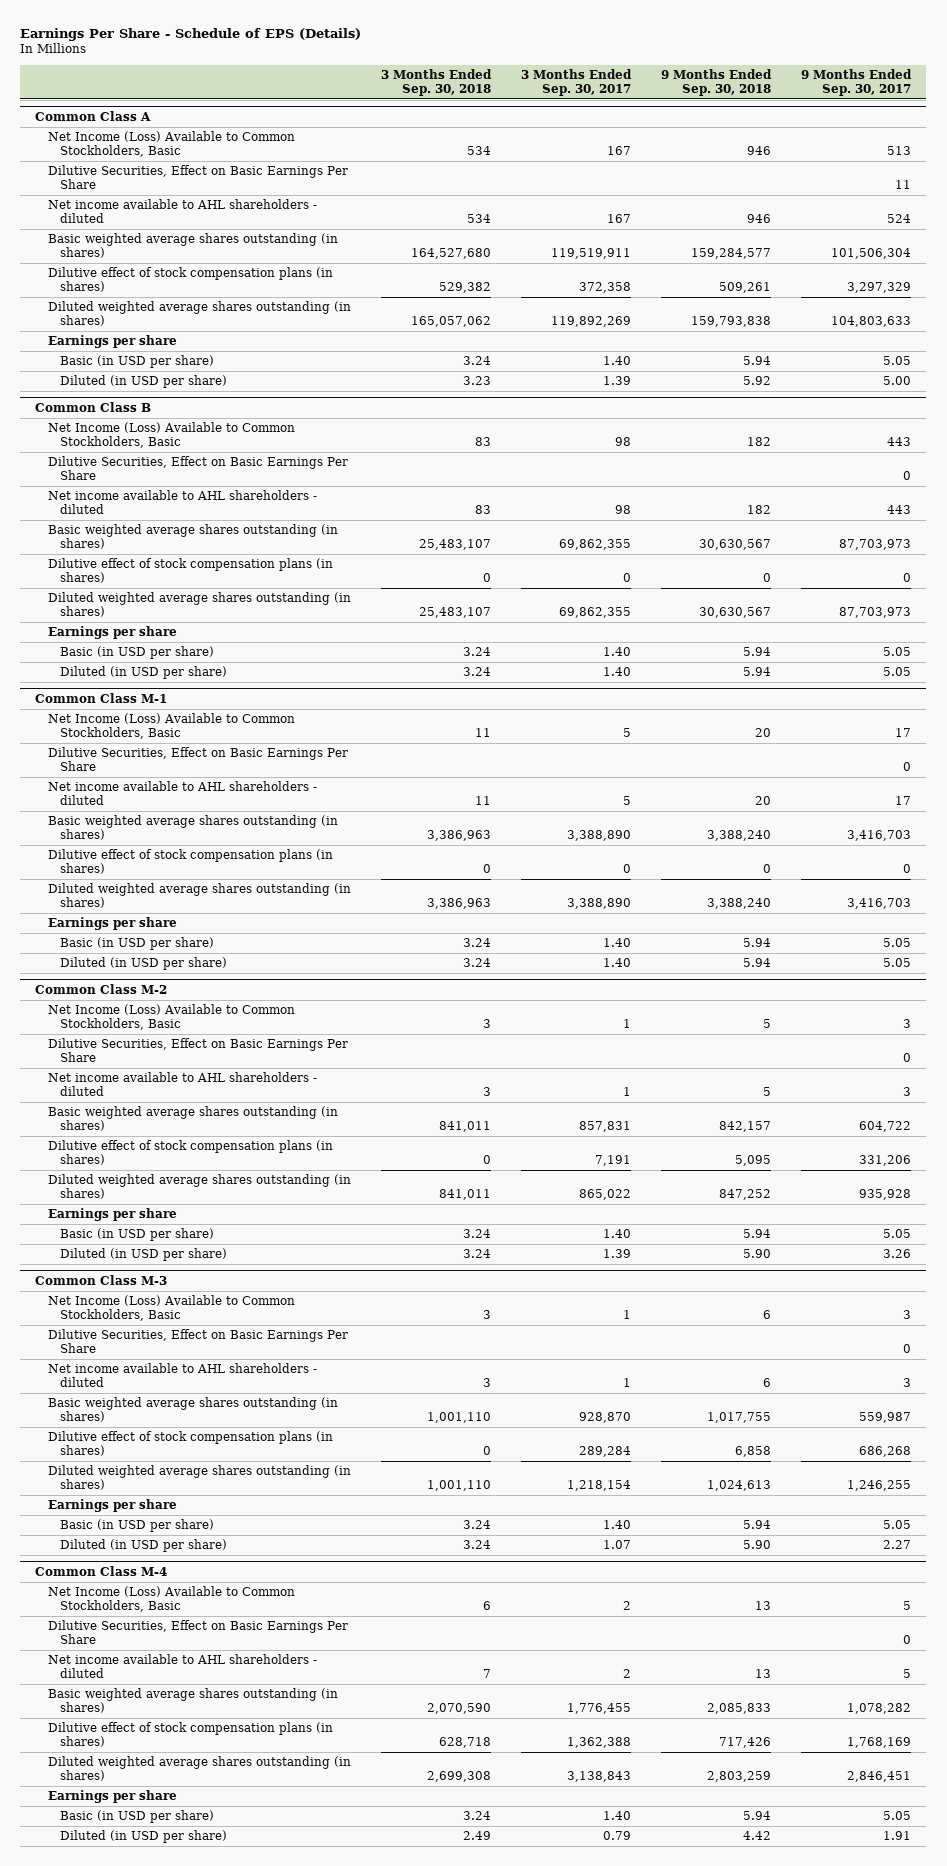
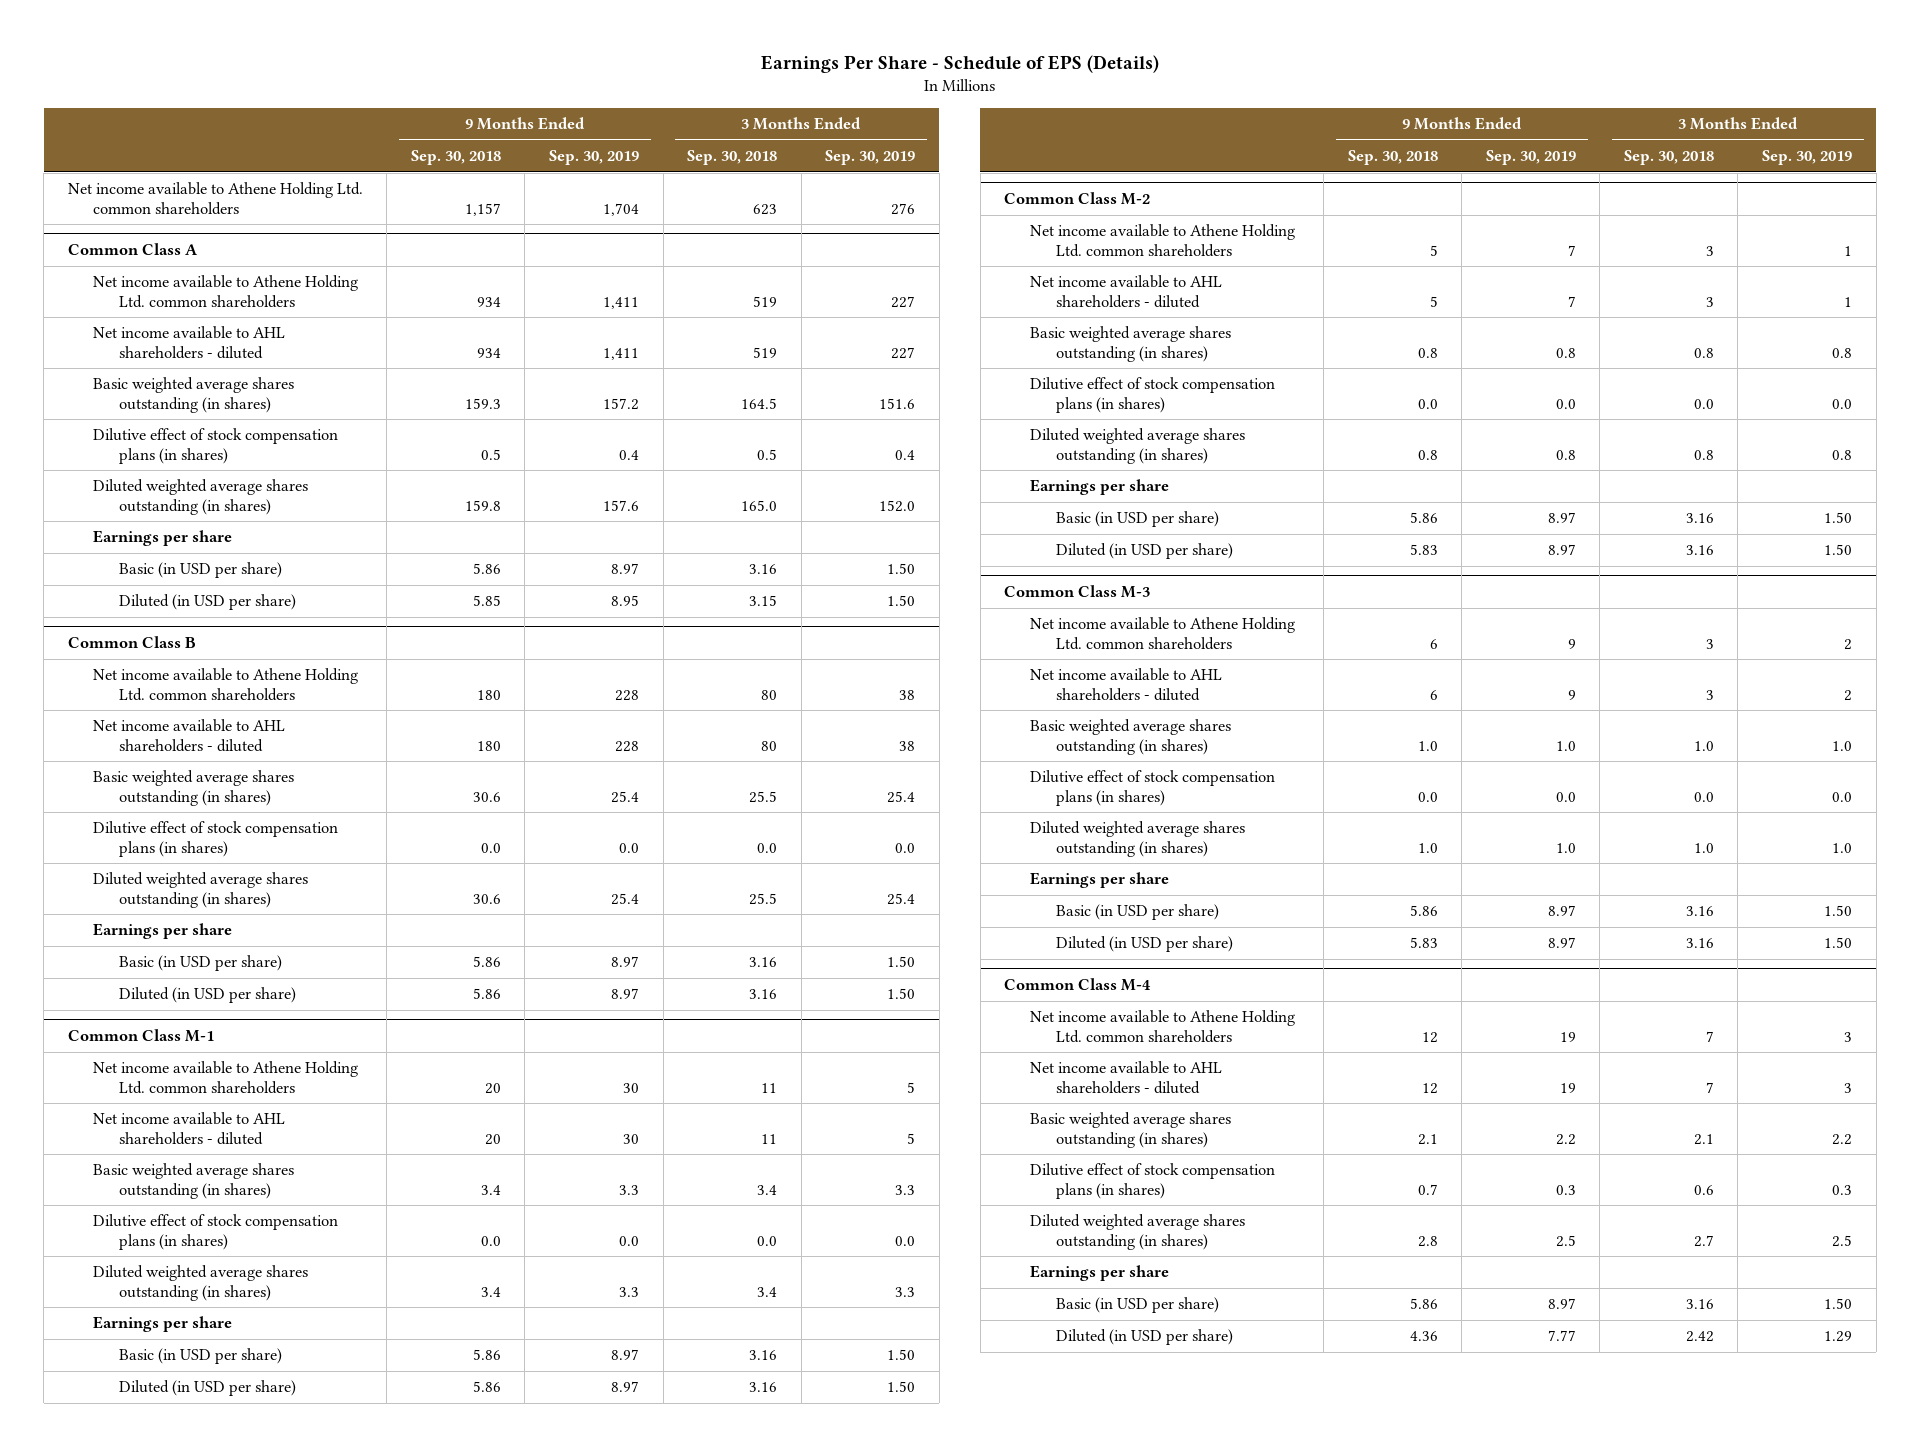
- | 3 Months Ended Sep. 30, 2018 | 3 Months Ended Sep. 30, 2017 | 9 Months Ended Sep. 30, 2018 | 9 Months Ended Sep. 30, 2017
+ | 9 Months Ended Sep. 30, 2018 | 9 Months Ended Sep. 30, 2019 | 3 Months Ended Sep. 30, 2018 | 3 Months Ended Sep. 30, 2019
+ Net income available to Athene Holding Ltd. common shareholders | 1,157 | 1,704 | 623 | 276
@ Common Class A
- Net Income (Loss) Available to Common Stockholders, Basic | 534 | 167 | 946 | 513
- Dilutive Securities, Effect on Basic Earnings Per Share | | | | 11
- Net income available to AHL shareholders - diluted | 534 | 167 | 946 | 524
- Basic weighted average shares outstanding (in shares) | 164,527,680 | 119,519,911 | 159,284,577 | 101,506,304
- Dilutive effect of stock compensation plans (in shares) | 529,382 | 372,358 | 509,261 | 3,297,329
- Diluted weighted average shares outstanding (in shares) | 165,057,062 | 119,892,269 | 159,793,838 | 104,803,633
+ Net income available to Athene Holding Ltd. common shareholders | 934 | 1,411 | 519 | 227
+ Net income available to AHL shareholders - diluted | 934 | 1,411 | 519 | 227
+ Basic weighted average shares outstanding (in shares) | 159.3 | 157.2 | 164.5 | 151.6
+ Dilutive effect of stock compensation plans (in shares) | 0.5 | 0.4 | 0.5 | 0.4
+ Diluted weighted average shares outstanding (in shares) | 159.8 | 157.6 | 165.0 | 152.0
- Basic (in USD per share) | 3.24 | 1.40 | 5.94 | 5.05
- Diluted (in USD per share) | 3.23 | 1.39 | 5.92 | 5.00
+ Basic (in USD per share) | 5.86 | 8.97 | 3.16 | 1.50
+ Diluted (in USD per share) | 5.85 | 8.95 | 3.15 | 1.50
@ Common Class B
- Net Income (Loss) Available to Common Stockholders, Basic | 83 | 98 | 182 | 443
- Dilutive Securities, Effect on Basic Earnings Per Share | | | | 0
- Net income available to AHL shareholders - diluted | 83 | 98 | 182 | 443
- Basic weighted average shares outstanding (in shares) | 25,483,107 | 69,862,355 | 30,630,567 | 87,703,973
- Dilutive effect of stock compensation plans (in shares) | 0 | 0 | 0 | 0
- Diluted weighted average shares outstanding (in shares) | 25,483,107 | 69,862,355 | 30,630,567 | 87,703,973
+ Net income available to Athene Holding Ltd. common shareholders | 180 | 228 | 80 | 38
+ Net income available to AHL shareholders - diluted | 180 | 228 | 80 | 38
+ Basic weighted average shares outstanding (in shares) | 30.6 | 25.4 | 25.5 | 25.4
+ Dilutive effect of stock compensation plans (in shares) | 0.0 | 0.0 | 0.0 | 0.0
+ Diluted weighted average shares outstanding (in shares) | 30.6 | 25.4 | 25.5 | 25.4
- Basic (in USD per share) | 3.24 | 1.40 | 5.94 | 5.05
- Diluted (in USD per share) | 3.24 | 1.40 | 5.94 | 5.05
+ Basic (in USD per share) | 5.86 | 8.97 | 3.16 | 1.50
+ Diluted (in USD per share) | 5.86 | 8.97 | 3.16 | 1.50
@ Common Class M-1
- Net Income (Loss) Available to Common Stockholders, Basic | 11 | 5 | 20 | 17
- Dilutive Securities, Effect on Basic Earnings Per Share | | | | 0
+ Net income available to Athene Holding Ltd. common shareholders | 20 | 30 | 11 | 5
- Basic weighted average shares outstanding (in shares) | 3,386,963 | 3,388,890 | 3,388,240 | 3,416,703
- Dilutive effect of stock compensation plans (in shares) | 0 | 0 | 0 | 0
- Diluted weighted average shares outstanding (in shares) | 3,386,963 | 3,388,890 | 3,388,240 | 3,416,703
+ Basic weighted average shares outstanding (in shares) | 3.4 | 3.3 | 3.4 | 3.3
+ Dilutive effect of stock compensation plans (in shares) | 0.0 | 0.0 | 0.0 | 0.0
+ Diluted weighted average shares outstanding (in shares) | 3.4 | 3.3 | 3.4 | 3.3
- Basic (in USD per share) | 3.24 | 1.40 | 5.94 | 5.05
- Diluted (in USD per share) | 3.24 | 1.40 | 5.94 | 5.05
+ Basic (in USD per share) | 5.86 | 8.97 | 3.16 | 1.50
+ Diluted (in USD per share) | 5.86 | 8.97 | 3.16 | 1.50
@ Common Class M-2
- Net Income (Loss) Available to Common Stockholders, Basic | 3 | 1 | 5 | 3
- Dilutive Securities, Effect on Basic Earnings Per Share | | | | 0
+ Net income available to Athene Holding Ltd. common shareholders | 5 | 7 | 3 | 1
- Basic weighted average shares outstanding (in shares) | 841,011 | 857,831 | 842,157 | 604,722
- Dilutive effect of stock compensation plans (in shares) | 0 | 7,191 | 5,095 | 331,206
- Diluted weighted average shares outstanding (in shares) | 841,011 | 865,022 | 847,252 | 935,928
+ Basic weighted average shares outstanding (in shares) | 0.8 | 0.8 | 0.8 | 0.8
+ Dilutive effect of stock compensation plans (in shares) | 0.0 | 0.0 | 0.0 | 0.0
+ Diluted weighted average shares outstanding (in shares) | 0.8 | 0.8 | 0.8 | 0.8
- Basic (in USD per share) | 3.24 | 1.40 | 5.94 | 5.05
- Diluted (in USD per share) | 3.24 | 1.39 | 5.90 | 3.26
+ Basic (in USD per share) | 5.86 | 8.97 | 3.16 | 1.50
+ Diluted (in USD per share) | 5.83 | 8.97 | 3.16 | 1.50
@ Common Class M-3
- Net Income (Loss) Available to Common Stockholders, Basic | 3 | 1 | 6 | 3
- Dilutive Securities, Effect on Basic Earnings Per Share | | | | 0
+ Net income available to Athene Holding Ltd. common shareholders | 6 | 9 | 3 | 2
- Basic weighted average shares outstanding (in shares) | 1,001,110 | 928,870 | 1,017,755 | 559,987
- Dilutive effect of stock compensation plans (in shares) | 0 | 289,284 | 6,858 | 686,268
- Diluted weighted average shares outstanding (in shares) | 1,001,110 | 1,218,154 | 1,024,613 | 1,246,255
+ Basic weighted average shares outstanding (in shares) | 1.0 | 1.0 | 1.0 | 1.0
+ Dilutive effect of stock compensation plans (in shares) | 0.0 | 0.0 | 0.0 | 0.0
+ Diluted weighted average shares outstanding (in shares) | 1.0 | 1.0 | 1.0 | 1.0
- Basic (in USD per share) | 3.24 | 1.40 | 5.94 | 5.05
- Diluted (in USD per share) | 3.24 | 1.07 | 5.90 | 2.27
+ Basic (in USD per share) | 5.86 | 8.97 | 3.16 | 1.50
+ Diluted (in USD per share) | 5.83 | 8.97 | 3.16 | 1.50
@ Common Class M-4
- Net Income (Loss) Available to Common Stockholders, Basic | 6 | 2 | 13 | 5
- Dilutive Securities, Effect on Basic Earnings Per Share | | | | 0
- Net income available to AHL shareholders - diluted | 7 | 2 | 13 | 5
- Basic weighted average shares outstanding (in shares) | 2,070,590 | 1,776,455 | 2,085,833 | 1,078,282
- Dilutive effect of stock compensation plans (in shares) | 628,718 | 1,362,388 | 717,426 | 1,768,169
- Diluted weighted average shares outstanding (in shares) | 2,699,308 | 3,138,843 | 2,803,259 | 2,846,451
+ Net income available to Athene Holding Ltd. common shareholders | 12 | 19 | 7 | 3
+ Net income available to AHL shareholders - diluted | 12 | 19 | 7 | 3
+ Basic weighted average shares outstanding (in shares) | 2.1 | 2.2 | 2.1 | 2.2
+ Dilutive effect of stock compensation plans (in shares) | 0.7 | 0.3 | 0.6 | 0.3
+ Diluted weighted average shares outstanding (in shares) | 2.8 | 2.5 | 2.7 | 2.5
- Basic (in USD per share) | 3.24 | 1.40 | 5.94 | 5.05
- Diluted (in USD per share) | 2.49 | 0.79 | 4.42 | 1.91
+ Basic (in USD per share) | 5.86 | 8.97 | 3.16 | 1.50
+ Diluted (in USD per share) | 4.36 | 7.77 | 2.42 | 1.29

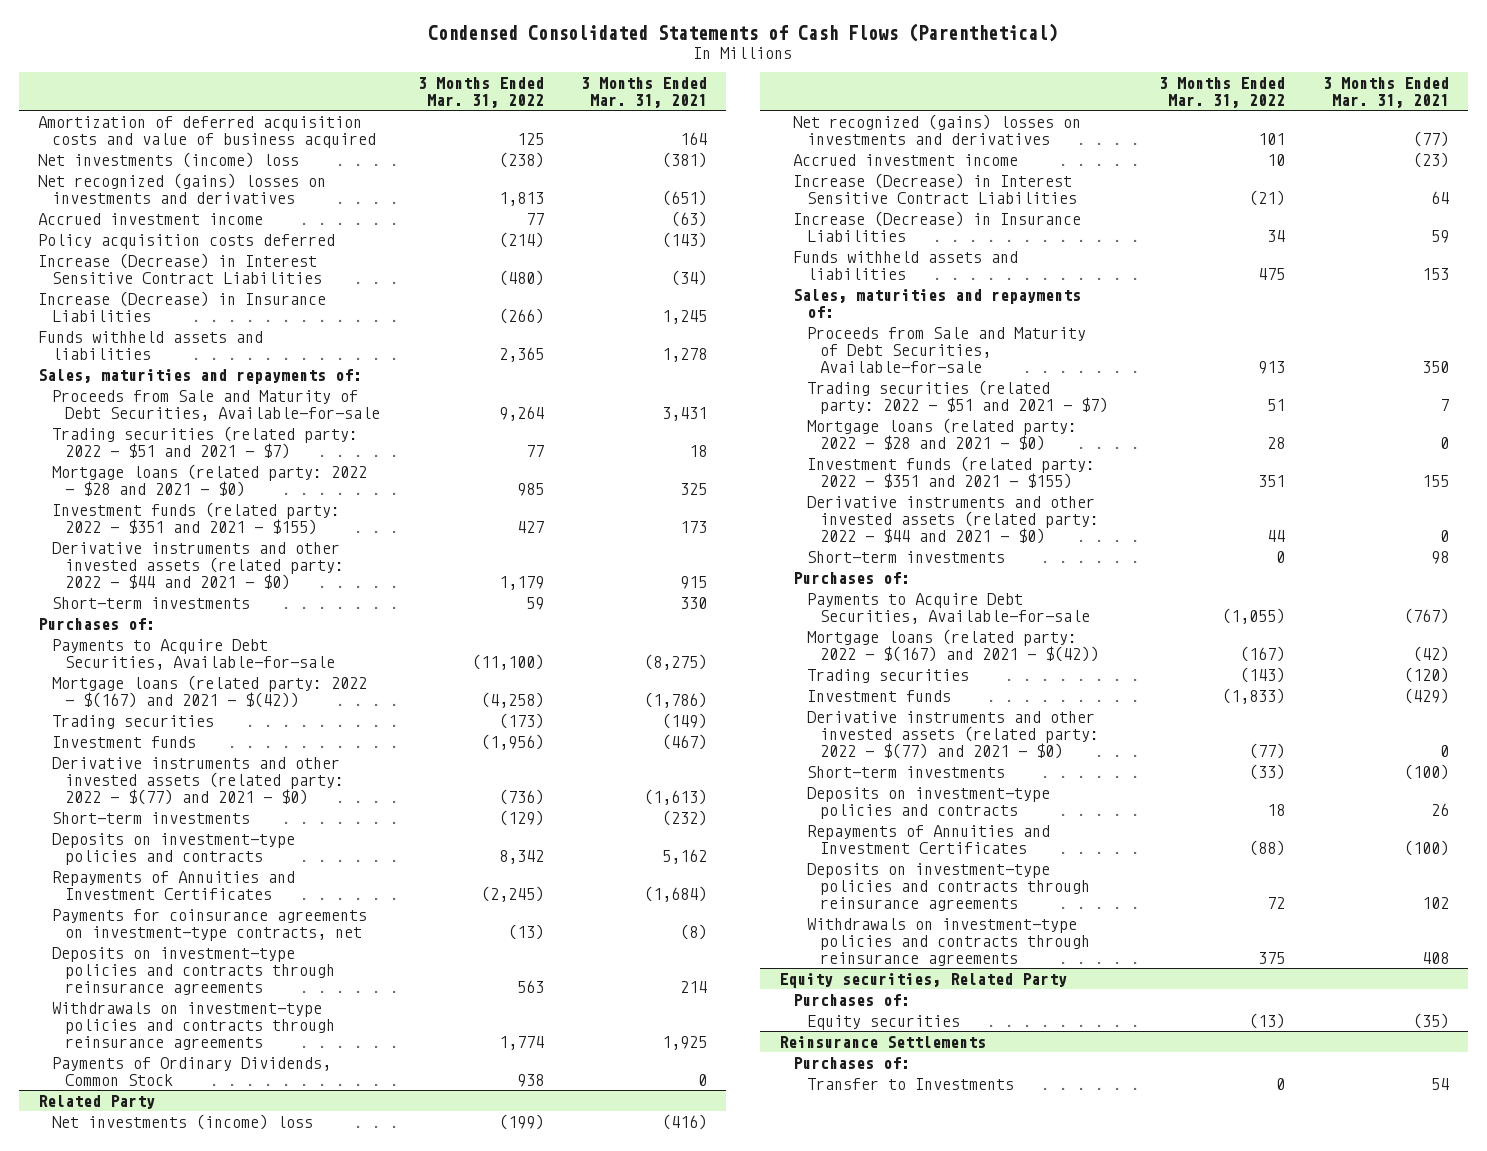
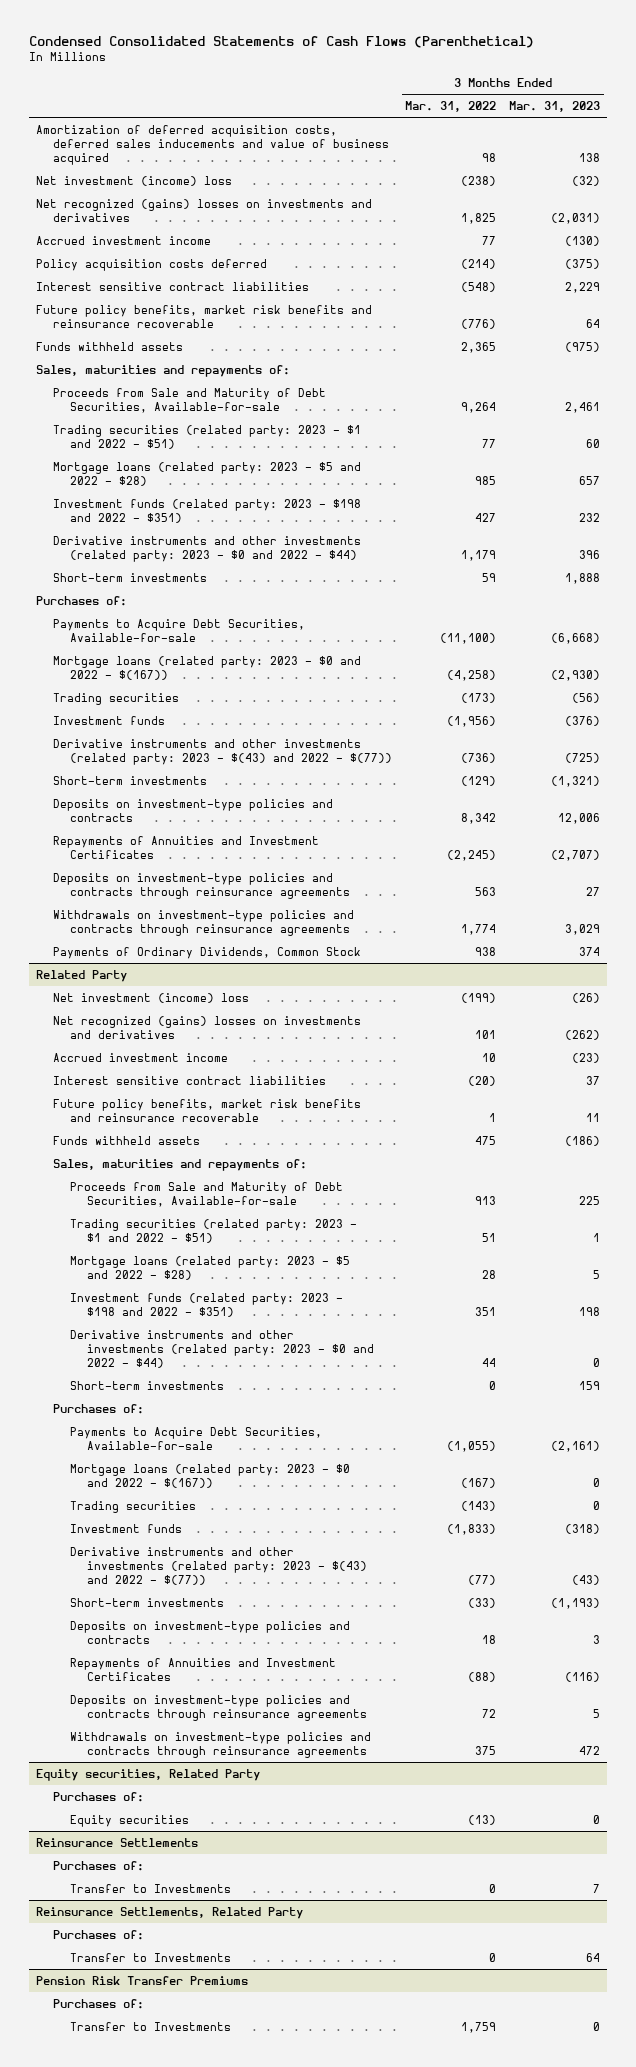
- | 3 Months Ended Mar. 31, 2022 | 3 Months Ended Mar. 31, 2021
+ | 3 Months Ended Mar. 31, 2022 | 3 Months Ended Mar. 31, 2023
- Amortization of deferred acquisition costs and value of business acquired | 125 | 164
- Net investments (income) loss | (238) | (381)
- Net recognized (gains) losses on investments and derivatives | 1,813 | (651)
+ Amortization of deferred acquisition costs, deferred sales inducements and value of business acquired | 98 | 138
+ Net investment (income) loss | (238) | (32)
+ Net recognized (gains) losses on investments and derivatives | 1,825 | (2,031)
- Increase (Decrease) in Interest Sensitive Contract Liabilities | (480) | (34)
- Increase (Decrease) in Insurance Liabilities | (266) | 1,245
- Funds withheld assets and liabilities | 2,365 | 1,278
+ Interest sensitive contract liabilities | (548) | 2,229
+ Future policy benefits, market risk benefits and reinsurance recoverable | (776) | 64
+ Funds withheld assets | 2,365 | (975)
- Trading securities (related party: 2022 - $51 and 2021 - $7) | 77 | 18
- Mortgage loans (related party: 2022 - $28 and 2021 - $0) | 985 | 325
- Investment funds (related party: 2022 - $351 and 2021 - $155) | 427 | 173
- Derivative instruments and other invested assets (related party: 2022 - $44 and 2021 - $0) | 1,179 | 915
+ Trading securities (related party: 2023 - $1 and 2022 - $51) | 77 | 60
+ Mortgage loans (related party: 2023 - $5 and 2022 - $28) | 985 | 657
+ Investment funds (related party: 2023 - $198 and 2022 - $351) | 427 | 232
+ Derivative instruments and other investments (related party: 2023 - $0 and 2022 - $44) | 1,179 | 396
- Mortgage loans (related party: 2022 - $(167) and 2021 - $(42)) | (4,258) | (1,786)
+ Mortgage loans (related party: 2023 - $0 and 2022 - $(167)) | (4,258) | (2,930)
- Derivative instruments and other invested assets (related party: 2022 - $(77) and 2021 - $0) | (736) | (1,613)
+ Derivative instruments and other investments (related party: 2023 - $(43) and 2022 - $(77)) | (736) | (725)
- Payments for coinsurance agreements on investment-type contracts, net | (13) | (8)
@ Related Party
- Net investments (income) loss | (199) | (416)
+ Net investment (income) loss | (199) | (26)
- Increase (Decrease) in Interest Sensitive Contract Liabilities | (21) | 64
- Increase (Decrease) in Insurance Liabilities | 34 | 59
- Funds withheld assets and liabilities | 475 | 153
+ Interest sensitive contract liabilities | (20) | 37
+ Future policy benefits, market risk benefits and reinsurance recoverable | 1 | 11
+ Funds withheld assets | 475 | (186)
- Trading securities (related party: 2022 - $51 and 2021 - $7) | 51 | 7
- Mortgage loans (related party: 2022 - $28 and 2021 - $0) | 28 | 0
- Investment funds (related party: 2022 - $351 and 2021 - $155) | 351 | 155
- Derivative instruments and other invested assets (related party: 2022 - $44 and 2021 - $0) | 44 | 0
+ Trading securities (related party: 2023 - $1 and 2022 - $51) | 51 | 1
+ Mortgage loans (related party: 2023 - $5 and 2022 - $28) | 28 | 5
+ Investment funds (related party: 2023 - $198 and 2022 - $351) | 351 | 198
+ Derivative instruments and other investments (related party: 2023 - $0 and 2022 - $44) | 44 | 0
- Mortgage loans (related party: 2022 - $(167) and 2021 - $(42)) | (167) | (42)
+ Mortgage loans (related party: 2023 - $0 and 2022 - $(167)) | (167) | 0
- Derivative instruments and other invested assets (related party: 2022 - $(77) and 2021 - $0) | (77) | 0
+ Derivative instruments and other investments (related party: 2023 - $(43) and 2022 - $(77)) | (77) | (43)
+ Reinsurance Settlements, Related Party
+ Purchases of:
+ Transfer to Investments | 0 | 64
+ Pension Risk Transfer Premiums
+ Purchases of:
+ Transfer to Investments | 1,759 | 0

